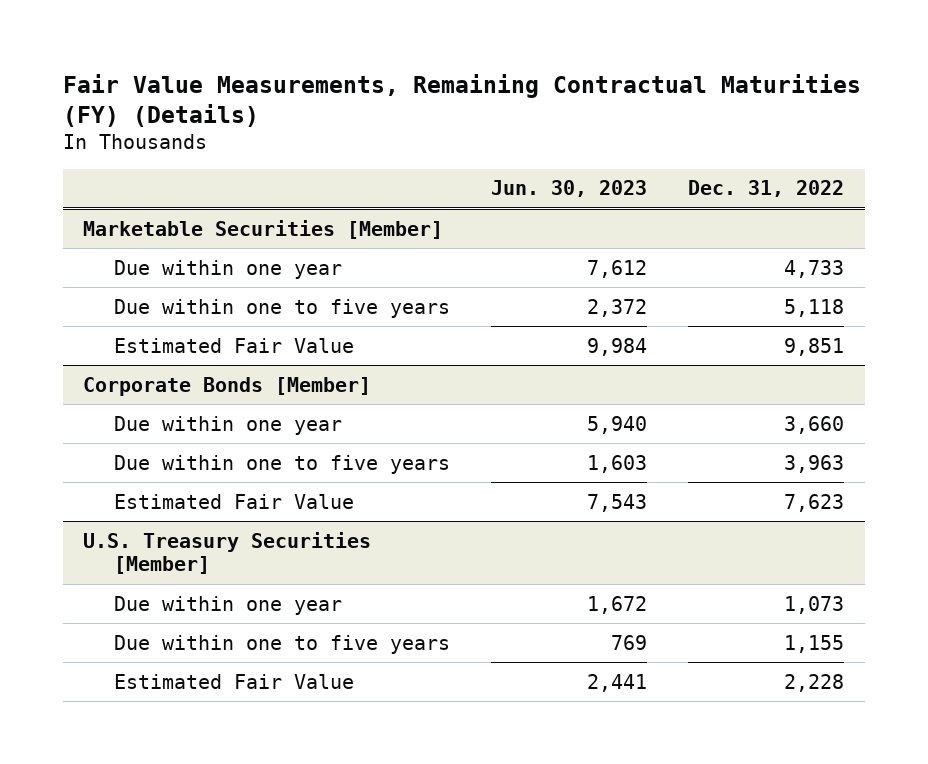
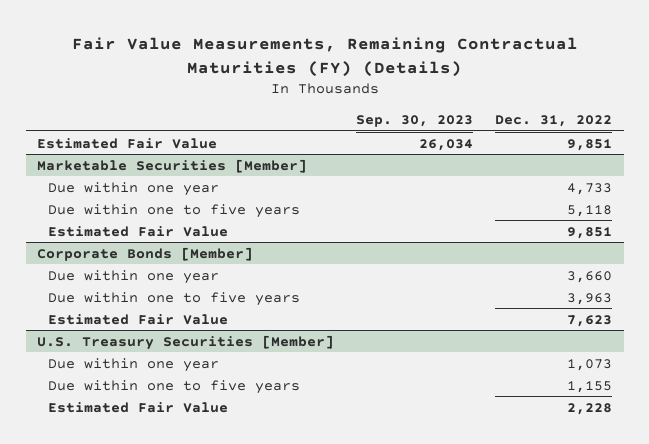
- | Jun. 30, 2023 | Dec. 31, 2022
+ | Sep. 30, 2023 | Dec. 31, 2022
+ Estimated Fair Value | 26,034 | 9,851

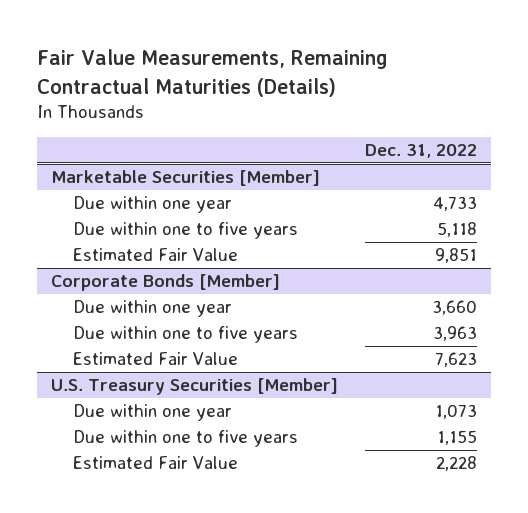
- Fair Value Measurements, Remaining Contractual Maturities (FY) (Details)
+ Fair Value Measurements, Remaining Contractual Maturities (Details)
- | Sep. 30, 2023 | Dec. 31, 2022
+ | Dec. 31, 2022
- Estimated Fair Value | 26,034 | 9,851

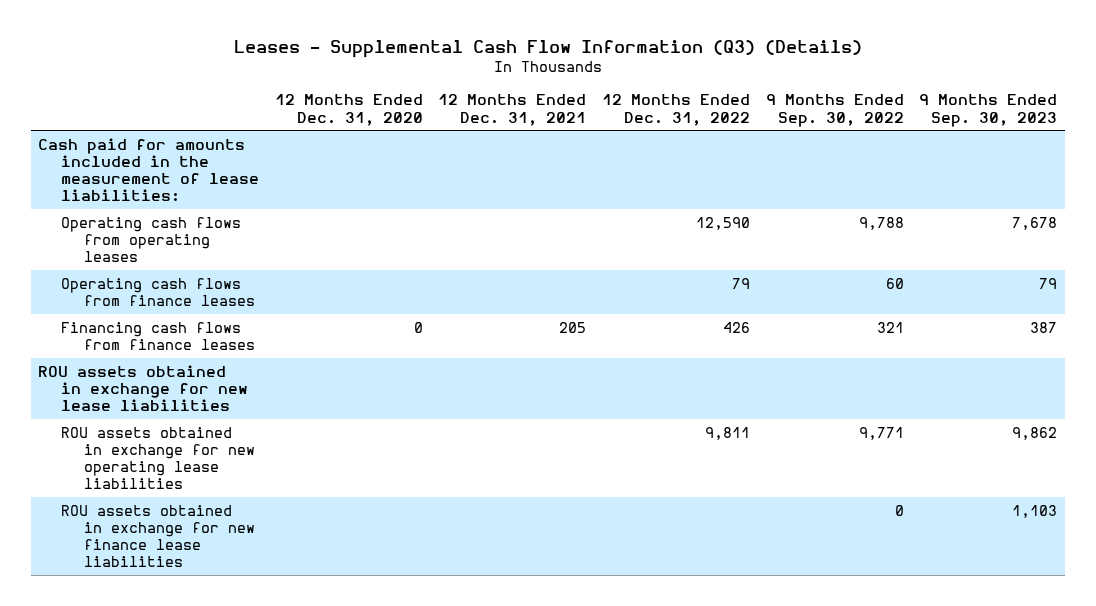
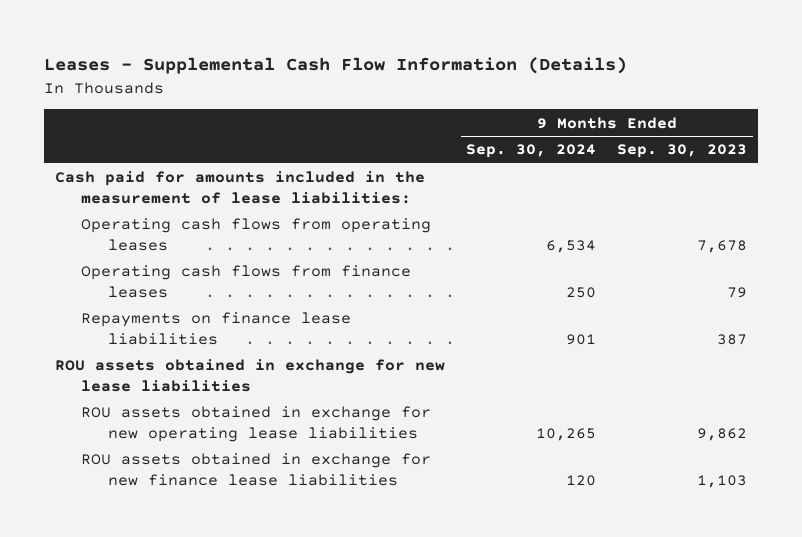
- Leases - Supplemental Cash Flow Information (Q3) (Details)
+ Leases - Supplemental Cash Flow Information (Details)
- | 12 Months Ended Dec. 31, 2020 | 12 Months Ended Dec. 31, 2021 | 12 Months Ended Dec. 31, 2022 | 9 Months Ended Sep. 30, 2022 | 9 Months Ended Sep. 30, 2023
+ | 9 Months Ended Sep. 30, 2024 | 9 Months Ended Sep. 30, 2023
- Financing cash flows from finance leases | 0 | 205 | 426 | 321 | 387
+ Repayments on finance lease liabilities | 901 | 387

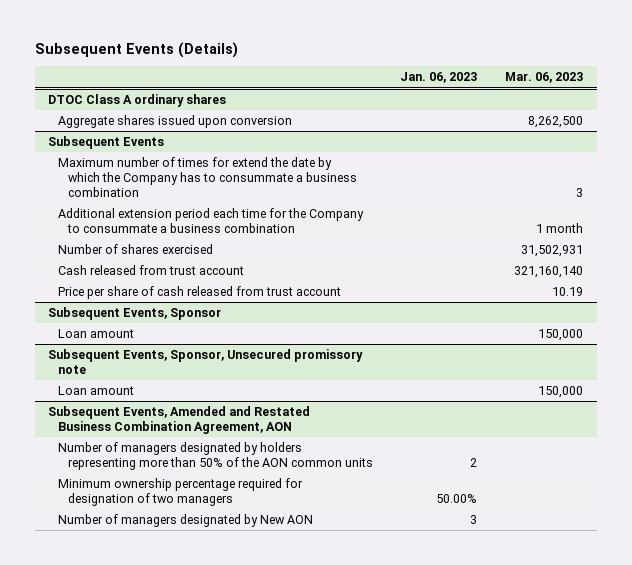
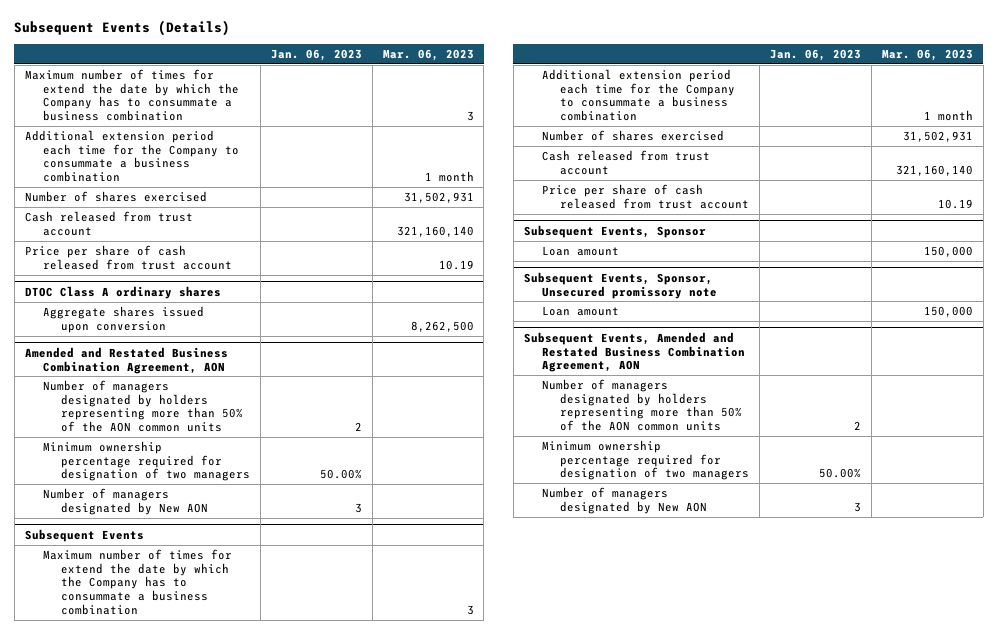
+ Maximum number of times for extend the date by which the Company has to consummate a business combination | | 3
+ Additional extension period each time for the Company to consummate a business combination | | 1 month
+ Number of shares exercised | | 31,502,931
+ Cash released from trust account | | 321,160,140
+ Price per share of cash released from trust account | | 10.19
+ Amended and Restated Business Combination Agreement, AON
+ Number of managers designated by holders representing more than 50% of the AON common units | 2 |
+ Minimum ownership percentage required for designation of two managers | 50.00% |
+ Number of managers designated by New AON | 3 |

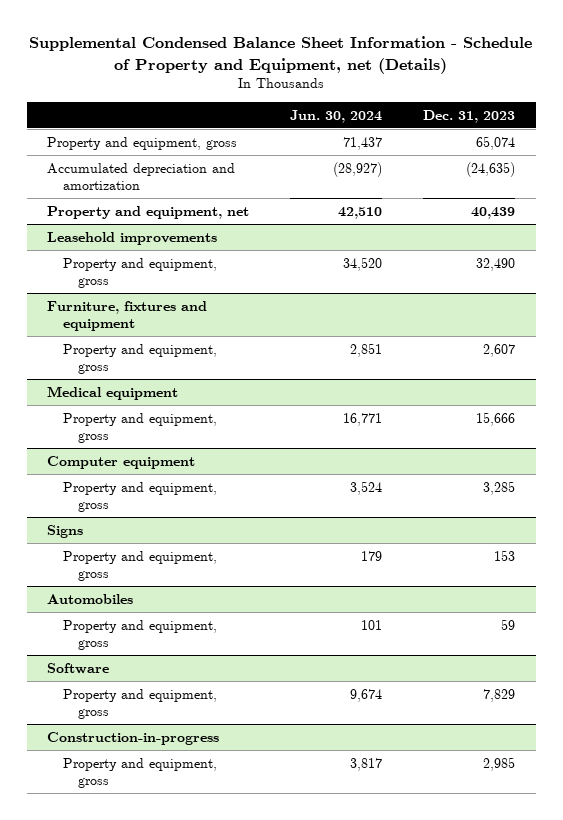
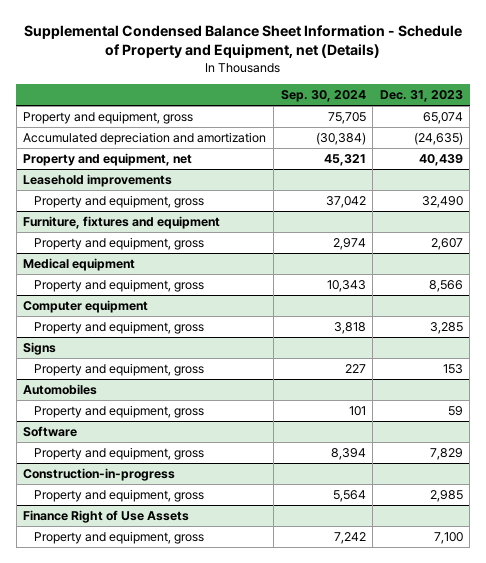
- | Jun. 30, 2024 | Dec. 31, 2023
+ | Sep. 30, 2024 | Dec. 31, 2023
@ Medical equipment
- Property and equipment, gross | 16,771 | 15,666
+ Property and equipment, gross | 10,343 | 8,566
+ Finance Right of Use Assets
+ Property and equipment, gross | 7,242 | 7,100

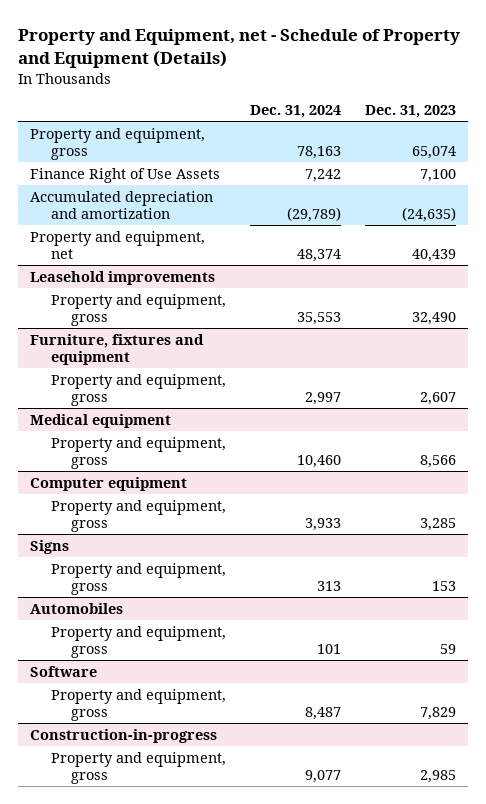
- Supplemental Condensed Balance Sheet Information - Schedule of Property and Equipment, net (Details)
+ Property and Equipment, net - Schedule of Property and Equipment (Details)
- | Sep. 30, 2024 | Dec. 31, 2023
+ | Dec. 31, 2024 | Dec. 31, 2023
+ Finance Right of Use Assets | 7,242 | 7,100
- Finance Right of Use Assets
- Property and equipment, gross | 7,242 | 7,100

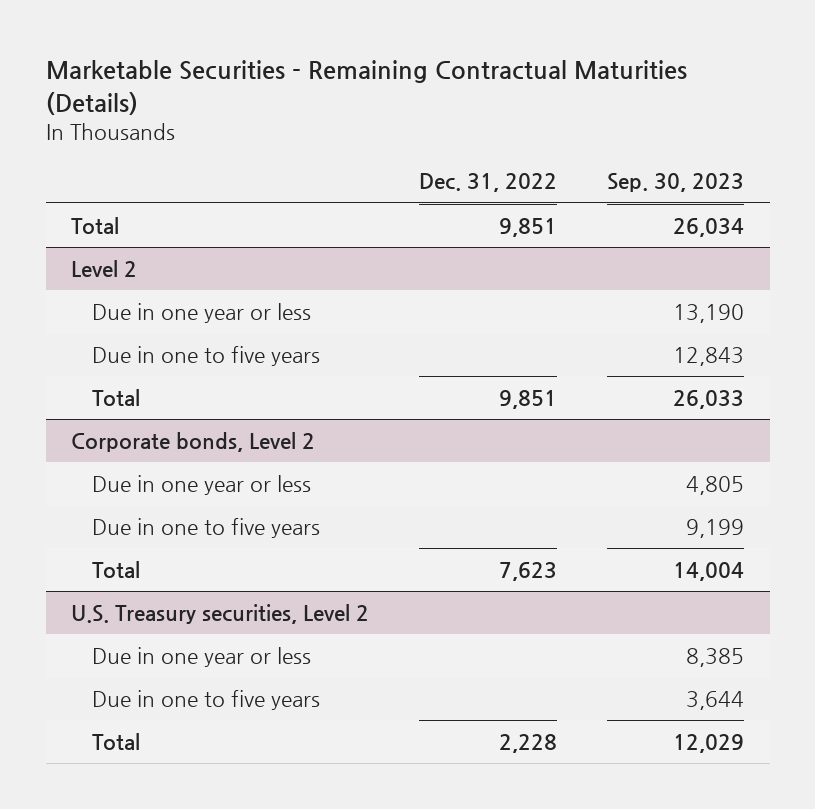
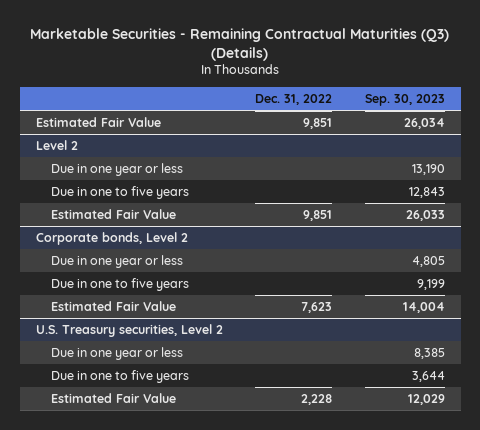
- Marketable Securities - Remaining Contractual Maturities (Details)
+ Marketable Securities - Remaining Contractual Maturities (Q3) (Details)
- Total | 9,851 | 26,034
+ Estimated Fair Value | 9,851 | 26,034
@ Level 2
- Total | 9,851 | 26,033
+ Estimated Fair Value | 9,851 | 26,033
@ Corporate bonds, Level 2
- Total | 7,623 | 14,004
+ Estimated Fair Value | 7,623 | 14,004
@ U.S. Treasury securities, Level 2
- Total | 2,228 | 12,029
+ Estimated Fair Value | 2,228 | 12,029

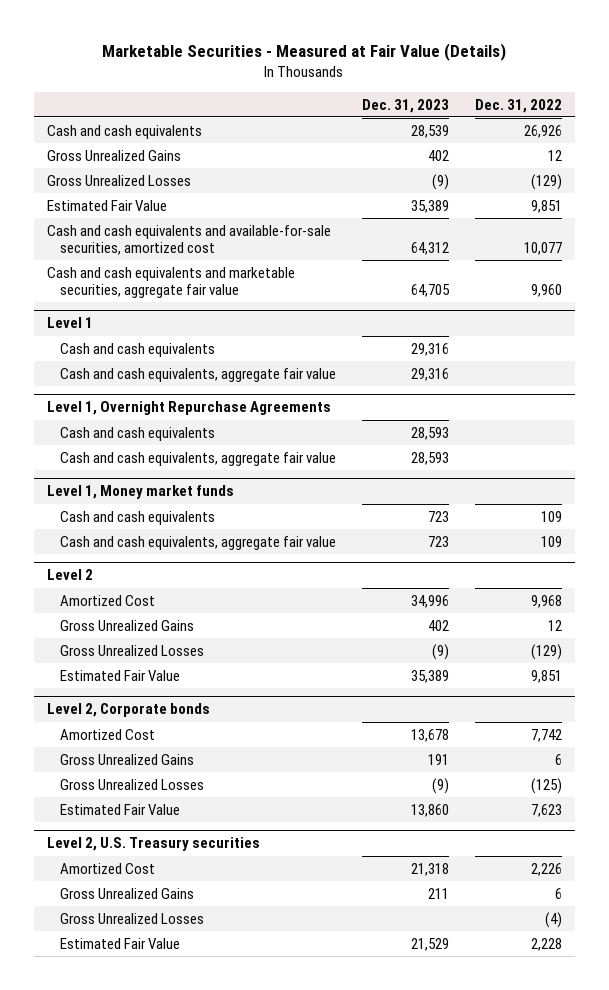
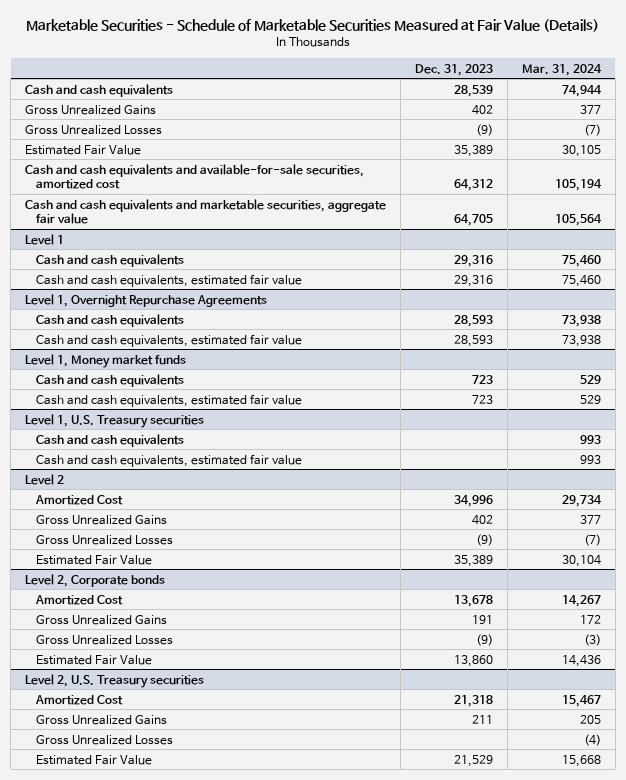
- Marketable Securities - Measured at Fair Value (Details)
+ Marketable Securities - Schedule of Marketable Securities Measured at Fair Value (Details)
- | Dec. 31, 2023 | Dec. 31, 2022
+ | Dec. 31, 2023 | Mar. 31, 2024
@ Level 1
- Cash and cash equivalents, aggregate fair value | 29,316 |
+ Cash and cash equivalents, estimated fair value | 29,316 | 75,460
@ Level 1, Overnight Repurchase Agreements
- Cash and cash equivalents, aggregate fair value | 28,593 |
+ Cash and cash equivalents, estimated fair value | 28,593 | 73,938
@ Level 1, Money market funds
- Cash and cash equivalents, aggregate fair value | 723 | 109
+ Cash and cash equivalents, estimated fair value | 723 | 529
+ Level 1, U.S. Treasury securities
+ Cash and cash equivalents | | 993
+ Cash and cash equivalents, estimated fair value | | 993

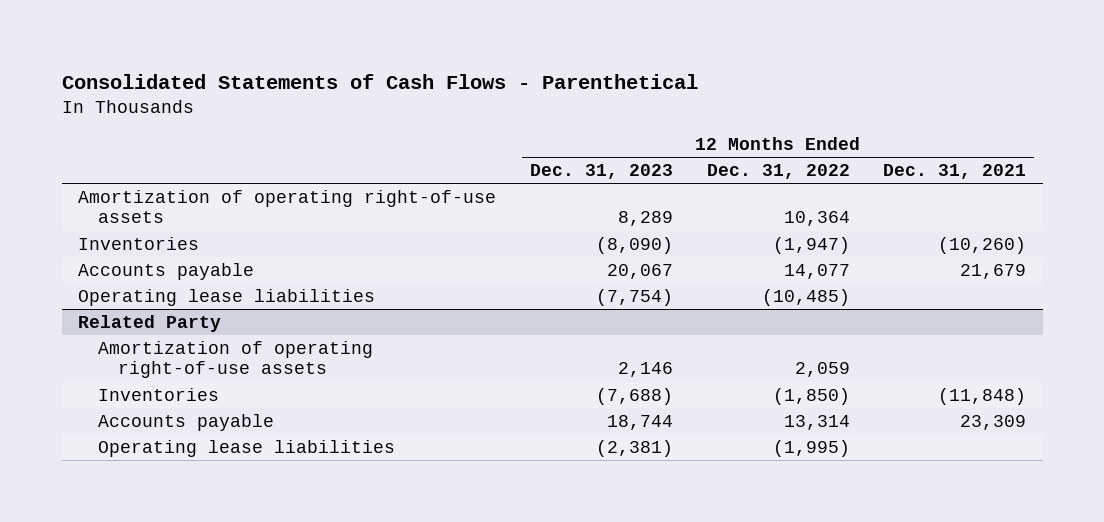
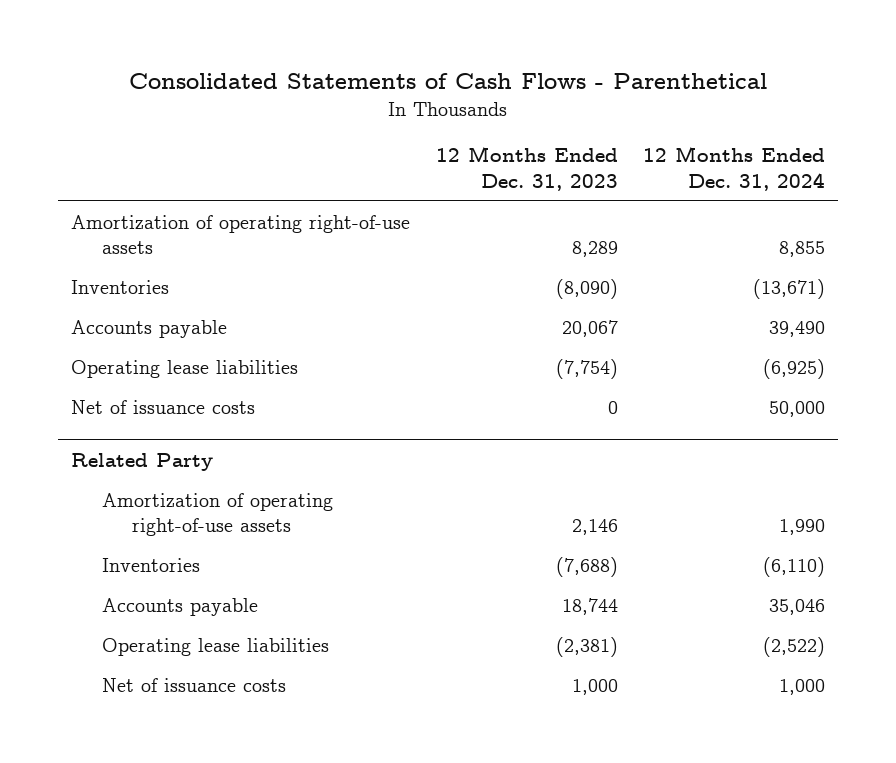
- | 12 Months Ended Dec. 31, 2023 | 12 Months Ended Dec. 31, 2022 | 12 Months Ended Dec. 31, 2021
+ | 12 Months Ended Dec. 31, 2023 | 12 Months Ended Dec. 31, 2024
+ Net of issuance costs | 0 | 50,000
@ Related Party
+ Net of issuance costs | 1,000 | 1,000

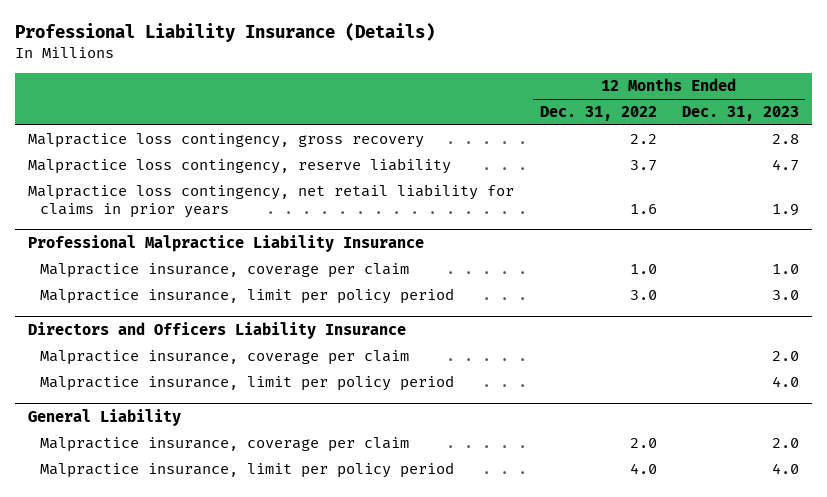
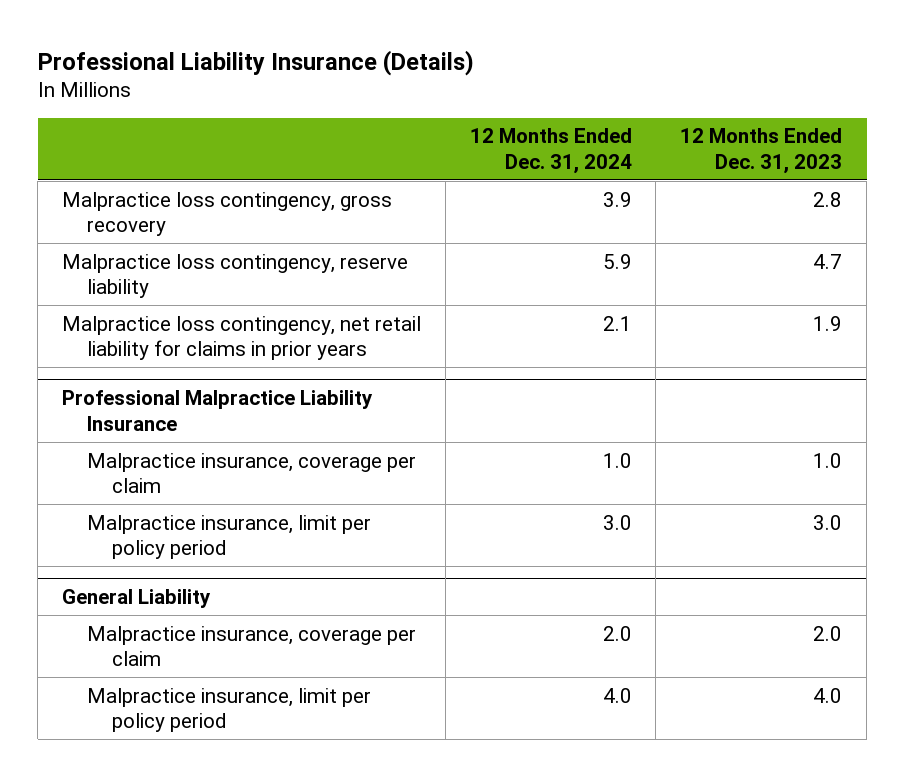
- | 12 Months Ended Dec. 31, 2022 | 12 Months Ended Dec. 31, 2023
+ | 12 Months Ended Dec. 31, 2024 | 12 Months Ended Dec. 31, 2023
- Directors and Officers Liability Insurance
- Malpractice insurance, coverage per claim | | 2.0
- Malpractice insurance, limit per policy period | | 4.0

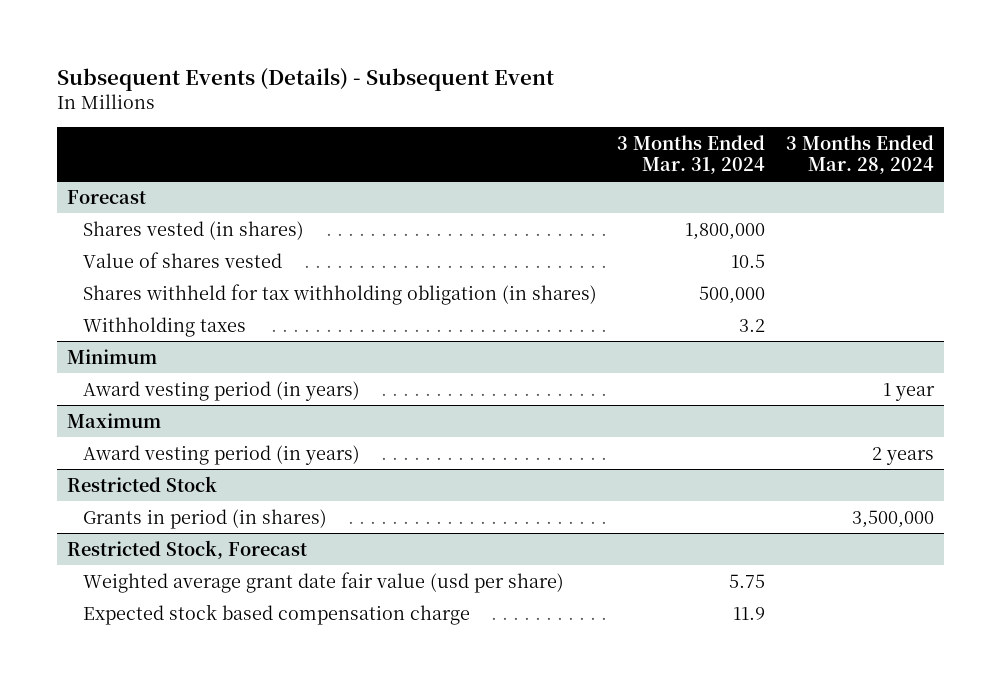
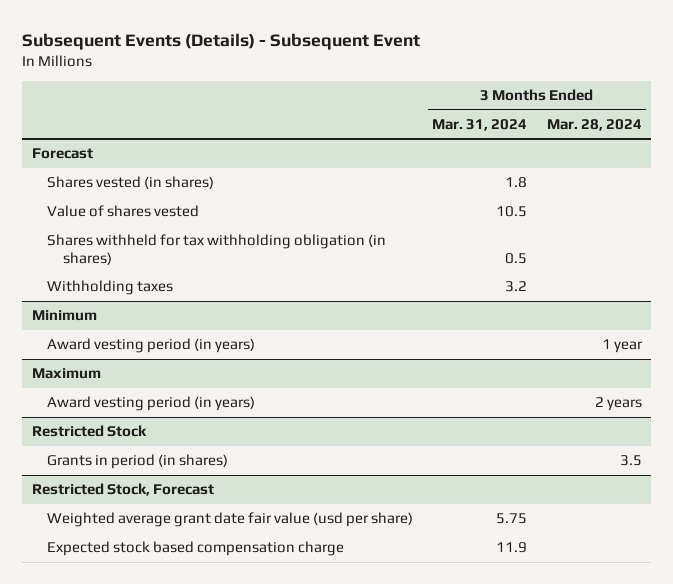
@ Forecast
- Shares vested (in shares) | 1,800,000 |
+ Shares vested (in shares) | 1.8 |
- Shares withheld for tax withholding obligation (in shares) | 500,000 |
+ Shares withheld for tax withholding obligation (in shares) | 0.5 |
@ Restricted Stock
- Grants in period (in shares) | | 3,500,000
+ Grants in period (in shares) | | 3.5

